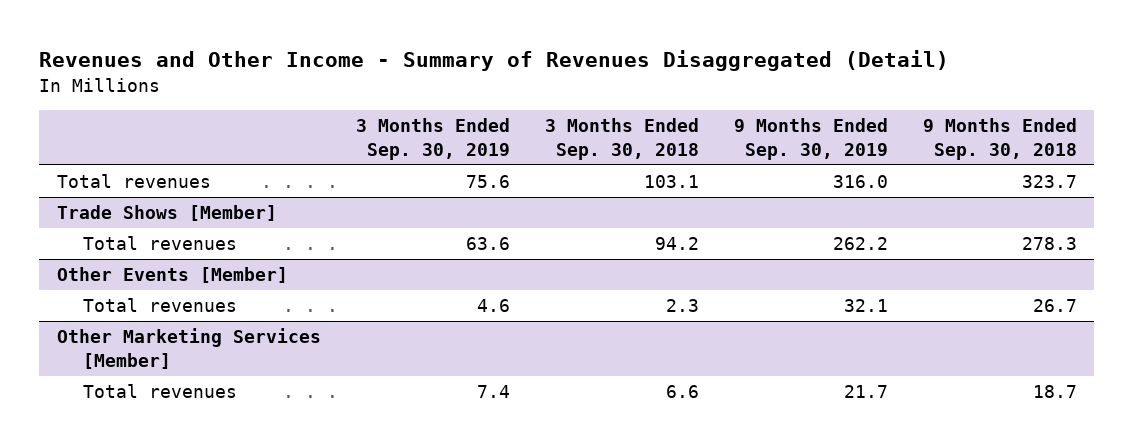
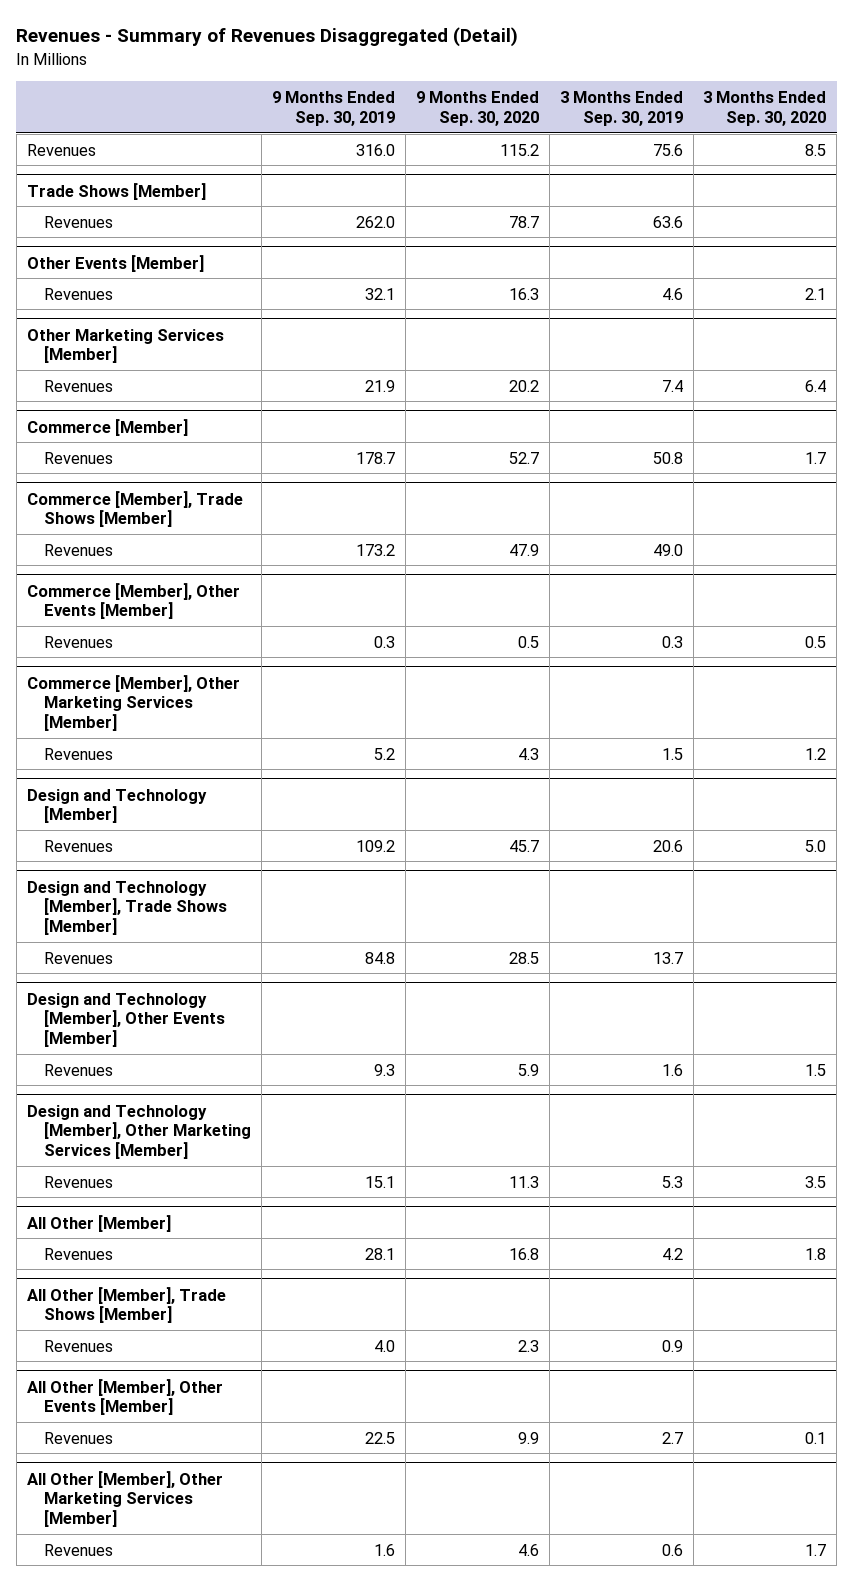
- Revenues and Other Income - Summary of Revenues Disaggregated (Detail)
+ Revenues - Summary of Revenues Disaggregated (Detail)
- | 3 Months Ended Sep. 30, 2019 | 3 Months Ended Sep. 30, 2018 | 9 Months Ended Sep. 30, 2019 | 9 Months Ended Sep. 30, 2018
+ | 9 Months Ended Sep. 30, 2019 | 9 Months Ended Sep. 30, 2020 | 3 Months Ended Sep. 30, 2019 | 3 Months Ended Sep. 30, 2020
- Total revenues | 75.6 | 103.1 | 316.0 | 323.7
+ Revenues | 316.0 | 115.2 | 75.6 | 8.5
@ Trade Shows [Member]
- Total revenues | 63.6 | 94.2 | 262.2 | 278.3
+ Revenues | 262.0 | 78.7 | 63.6 |
@ Other Events [Member]
- Total revenues | 4.6 | 2.3 | 32.1 | 26.7
+ Revenues | 32.1 | 16.3 | 4.6 | 2.1
@ Other Marketing Services [Member]
- Total revenues | 7.4 | 6.6 | 21.7 | 18.7
+ Revenues | 21.9 | 20.2 | 7.4 | 6.4
+ Commerce [Member]
+ Revenues | 178.7 | 52.7 | 50.8 | 1.7
+ Commerce [Member], Trade Shows [Member]
+ Revenues | 173.2 | 47.9 | 49.0 |
+ Commerce [Member], Other Events [Member]
+ Revenues | 0.3 | 0.5 | 0.3 | 0.5
+ Commerce [Member], Other Marketing Services [Member]
+ Revenues | 5.2 | 4.3 | 1.5 | 1.2
+ Design and Technology [Member]
+ Revenues | 109.2 | 45.7 | 20.6 | 5.0
+ Design and Technology [Member], Trade Shows [Member]
+ Revenues | 84.8 | 28.5 | 13.7 |
+ Design and Technology [Member], Other Events [Member]
+ Revenues | 9.3 | 5.9 | 1.6 | 1.5
+ Design and Technology [Member], Other Marketing Services [Member]
+ Revenues | 15.1 | 11.3 | 5.3 | 3.5
+ All Other [Member]
+ Revenues | 28.1 | 16.8 | 4.2 | 1.8
+ All Other [Member], Trade Shows [Member]
+ Revenues | 4.0 | 2.3 | 0.9 |
+ All Other [Member], Other Events [Member]
+ Revenues | 22.5 | 9.9 | 2.7 | 0.1
+ All Other [Member], Other Marketing Services [Member]
+ Revenues | 1.6 | 4.6 | 0.6 | 1.7

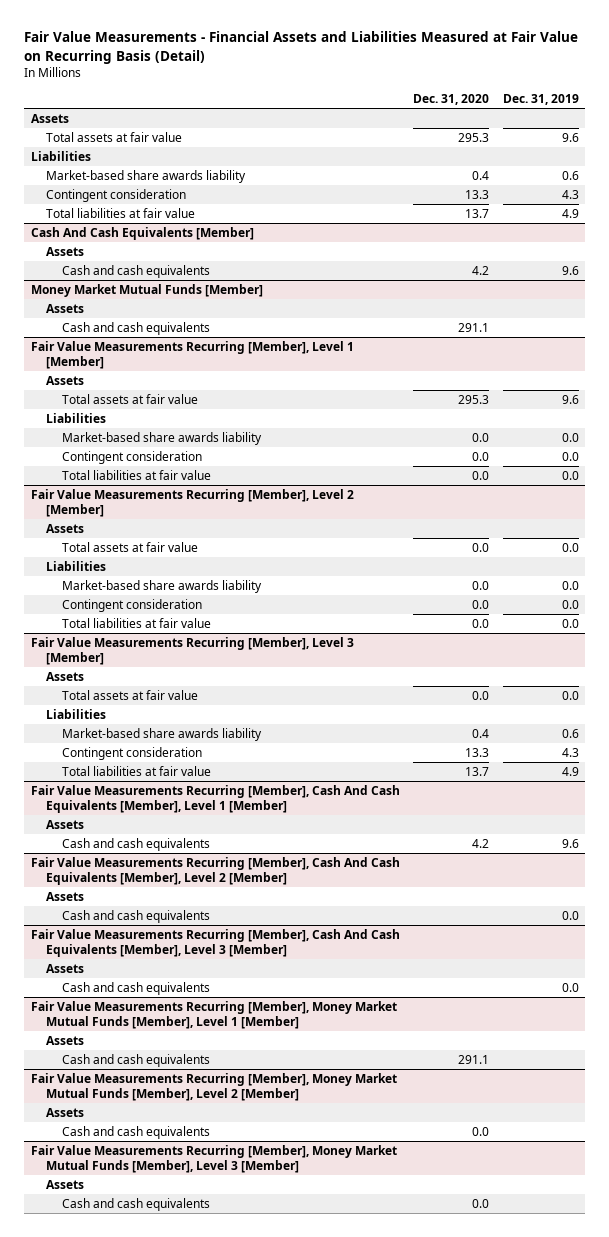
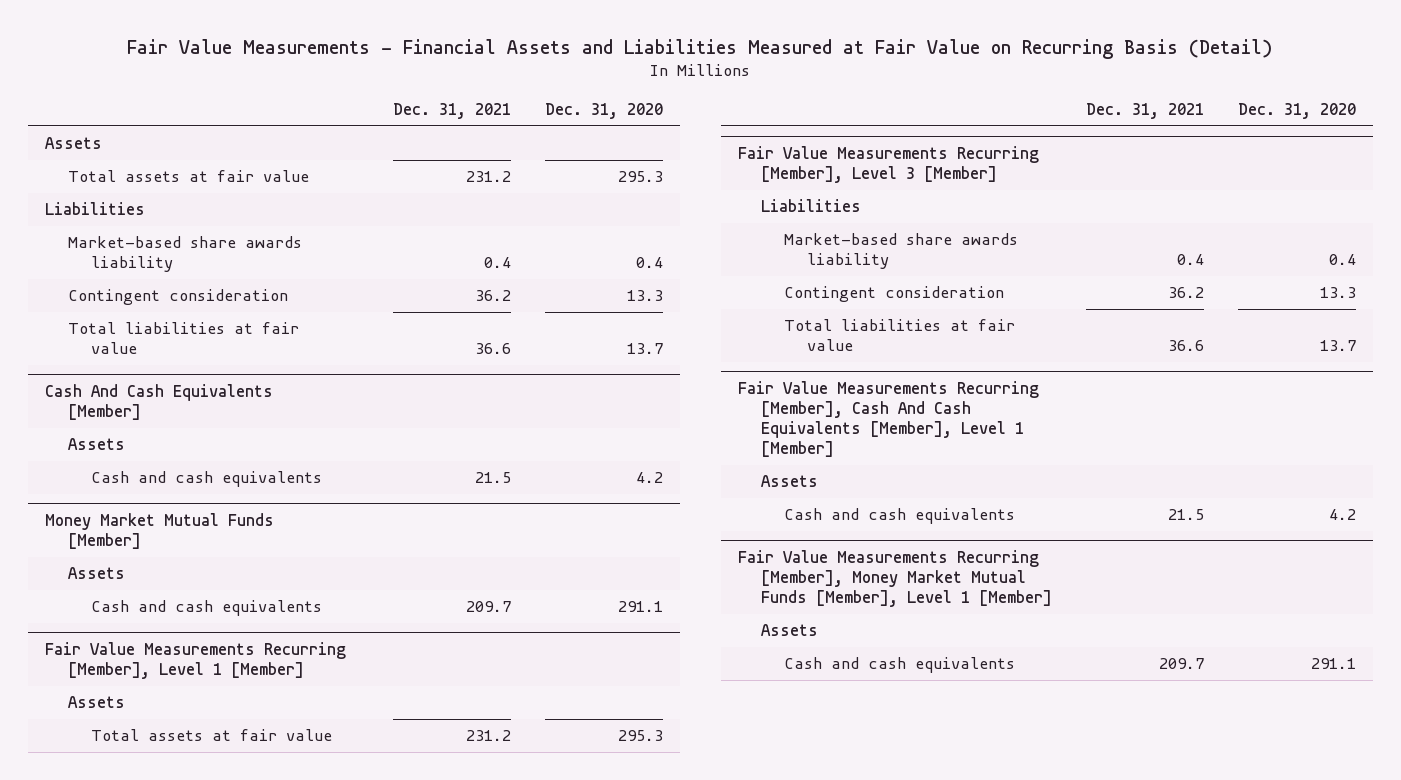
- | Dec. 31, 2020 | Dec. 31, 2019
+ | Dec. 31, 2021 | Dec. 31, 2020
@ Fair Value Measurements Recurring [Member], Level 1 [Member]
- Liabilities
- Market-based share awards liability | 0.0 | 0.0
- Contingent consideration | 0.0 | 0.0
- Total liabilities at fair value | 0.0 | 0.0
- Fair Value Measurements Recurring [Member], Level 2 [Member]
- Assets
- Total assets at fair value | 0.0 | 0.0
- Liabilities
- Market-based share awards liability | 0.0 | 0.0
- Contingent consideration | 0.0 | 0.0
- Total liabilities at fair value | 0.0 | 0.0
@ Fair Value Measurements Recurring [Member], Level 3 [Member]
- Assets
- Total assets at fair value | 0.0 | 0.0
- Fair Value Measurements Recurring [Member], Cash And Cash Equivalents [Member], Level 2 [Member]
- Assets
- Cash and cash equivalents | | 0.0
- Fair Value Measurements Recurring [Member], Cash And Cash Equivalents [Member], Level 3 [Member]
- Assets
- Cash and cash equivalents | | 0.0
- Fair Value Measurements Recurring [Member], Money Market Mutual Funds [Member], Level 2 [Member]
- Assets
- Cash and cash equivalents | 0.0 |
- Fair Value Measurements Recurring [Member], Money Market Mutual Funds [Member], Level 3 [Member]
- Assets
- Cash and cash equivalents | 0.0 |

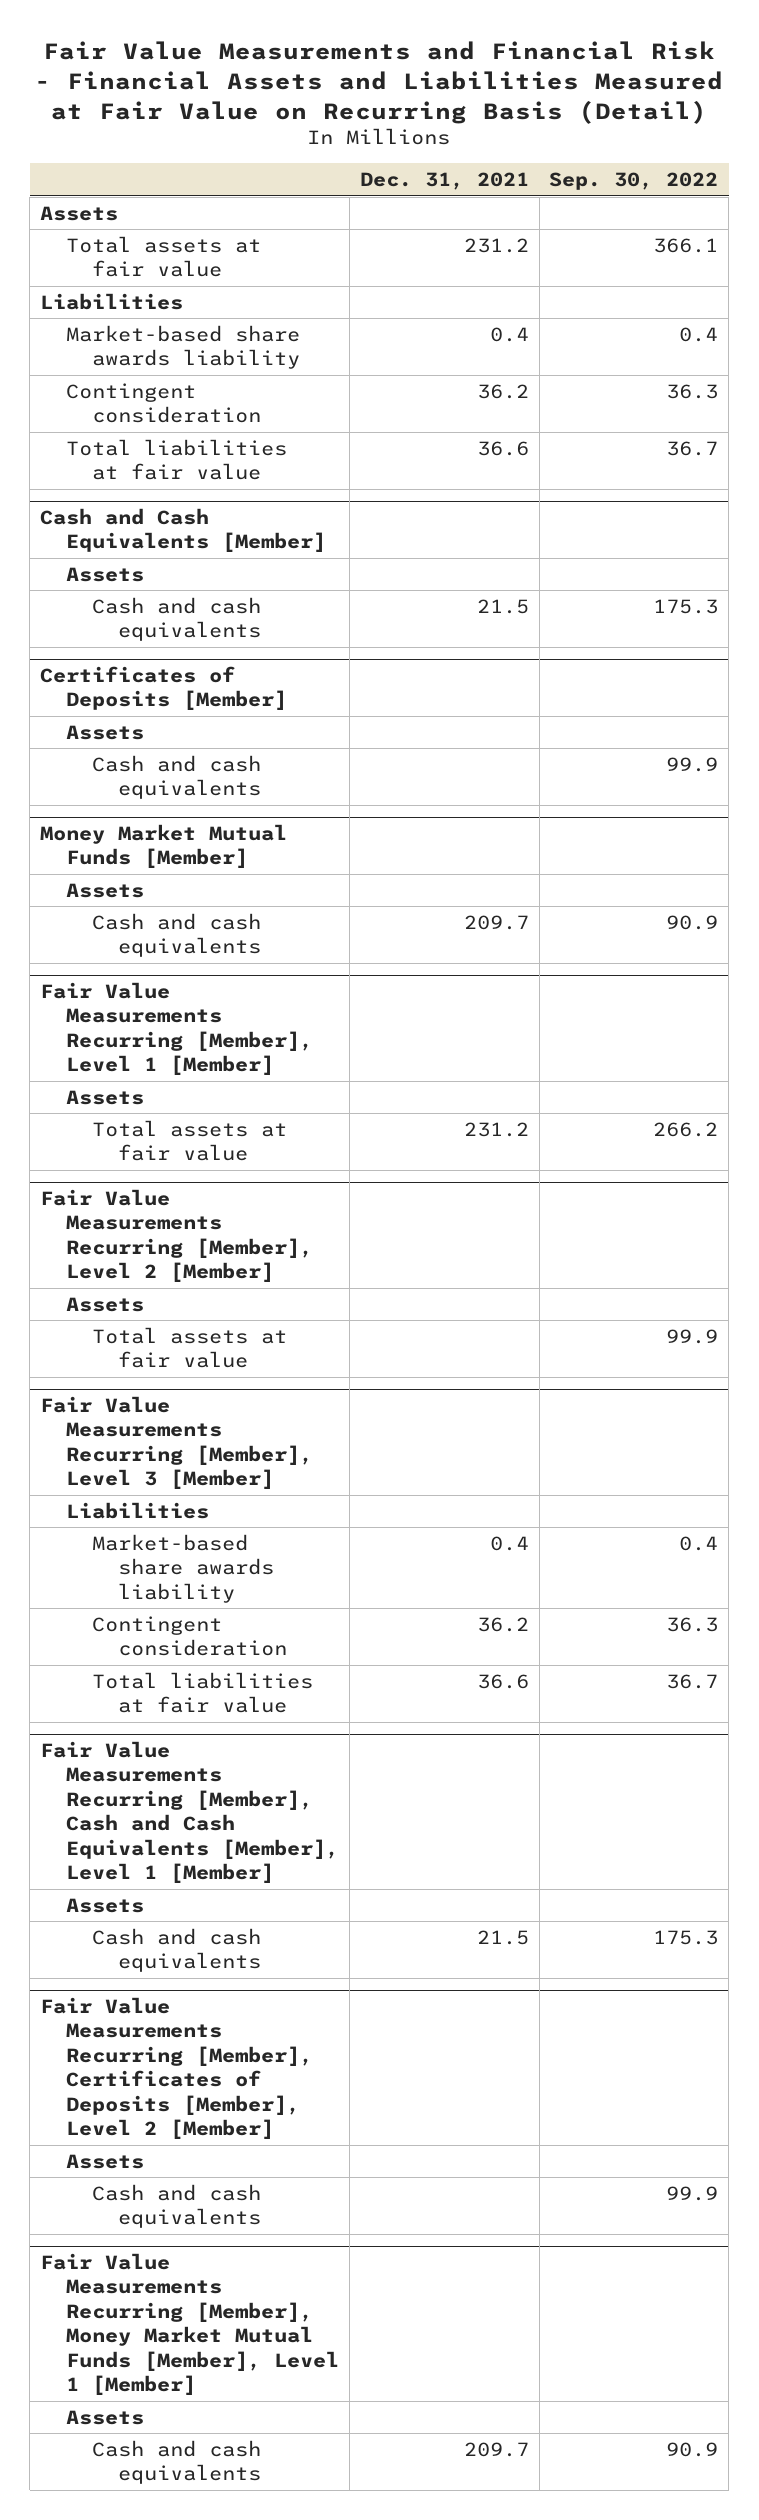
- Fair Value Measurements - Financial Assets and Liabilities Measured at Fair Value on Recurring Basis (Detail)
+ Fair Value Measurements and Financial Risk - Financial Assets and Liabilities Measured at Fair Value on Recurring Basis (Detail)
- | Dec. 31, 2021 | Dec. 31, 2020
+ | Dec. 31, 2021 | Sep. 30, 2022
- Cash And Cash Equivalents [Member]
+ Cash and Cash Equivalents [Member]
+ Certificates of Deposits [Member]
+ Assets
+ Cash and cash equivalents | | 99.9
+ Fair Value Measurements Recurring [Member], Level 2 [Member]
+ Assets
+ Total assets at fair value | | 99.9
- Fair Value Measurements Recurring [Member], Cash And Cash Equivalents [Member], Level 1 [Member]
+ Fair Value Measurements Recurring [Member], Cash and Cash Equivalents [Member], Level 1 [Member]
+ Fair Value Measurements Recurring [Member], Certificates of Deposits [Member], Level 2 [Member]
+ Assets
+ Cash and cash equivalents | | 99.9

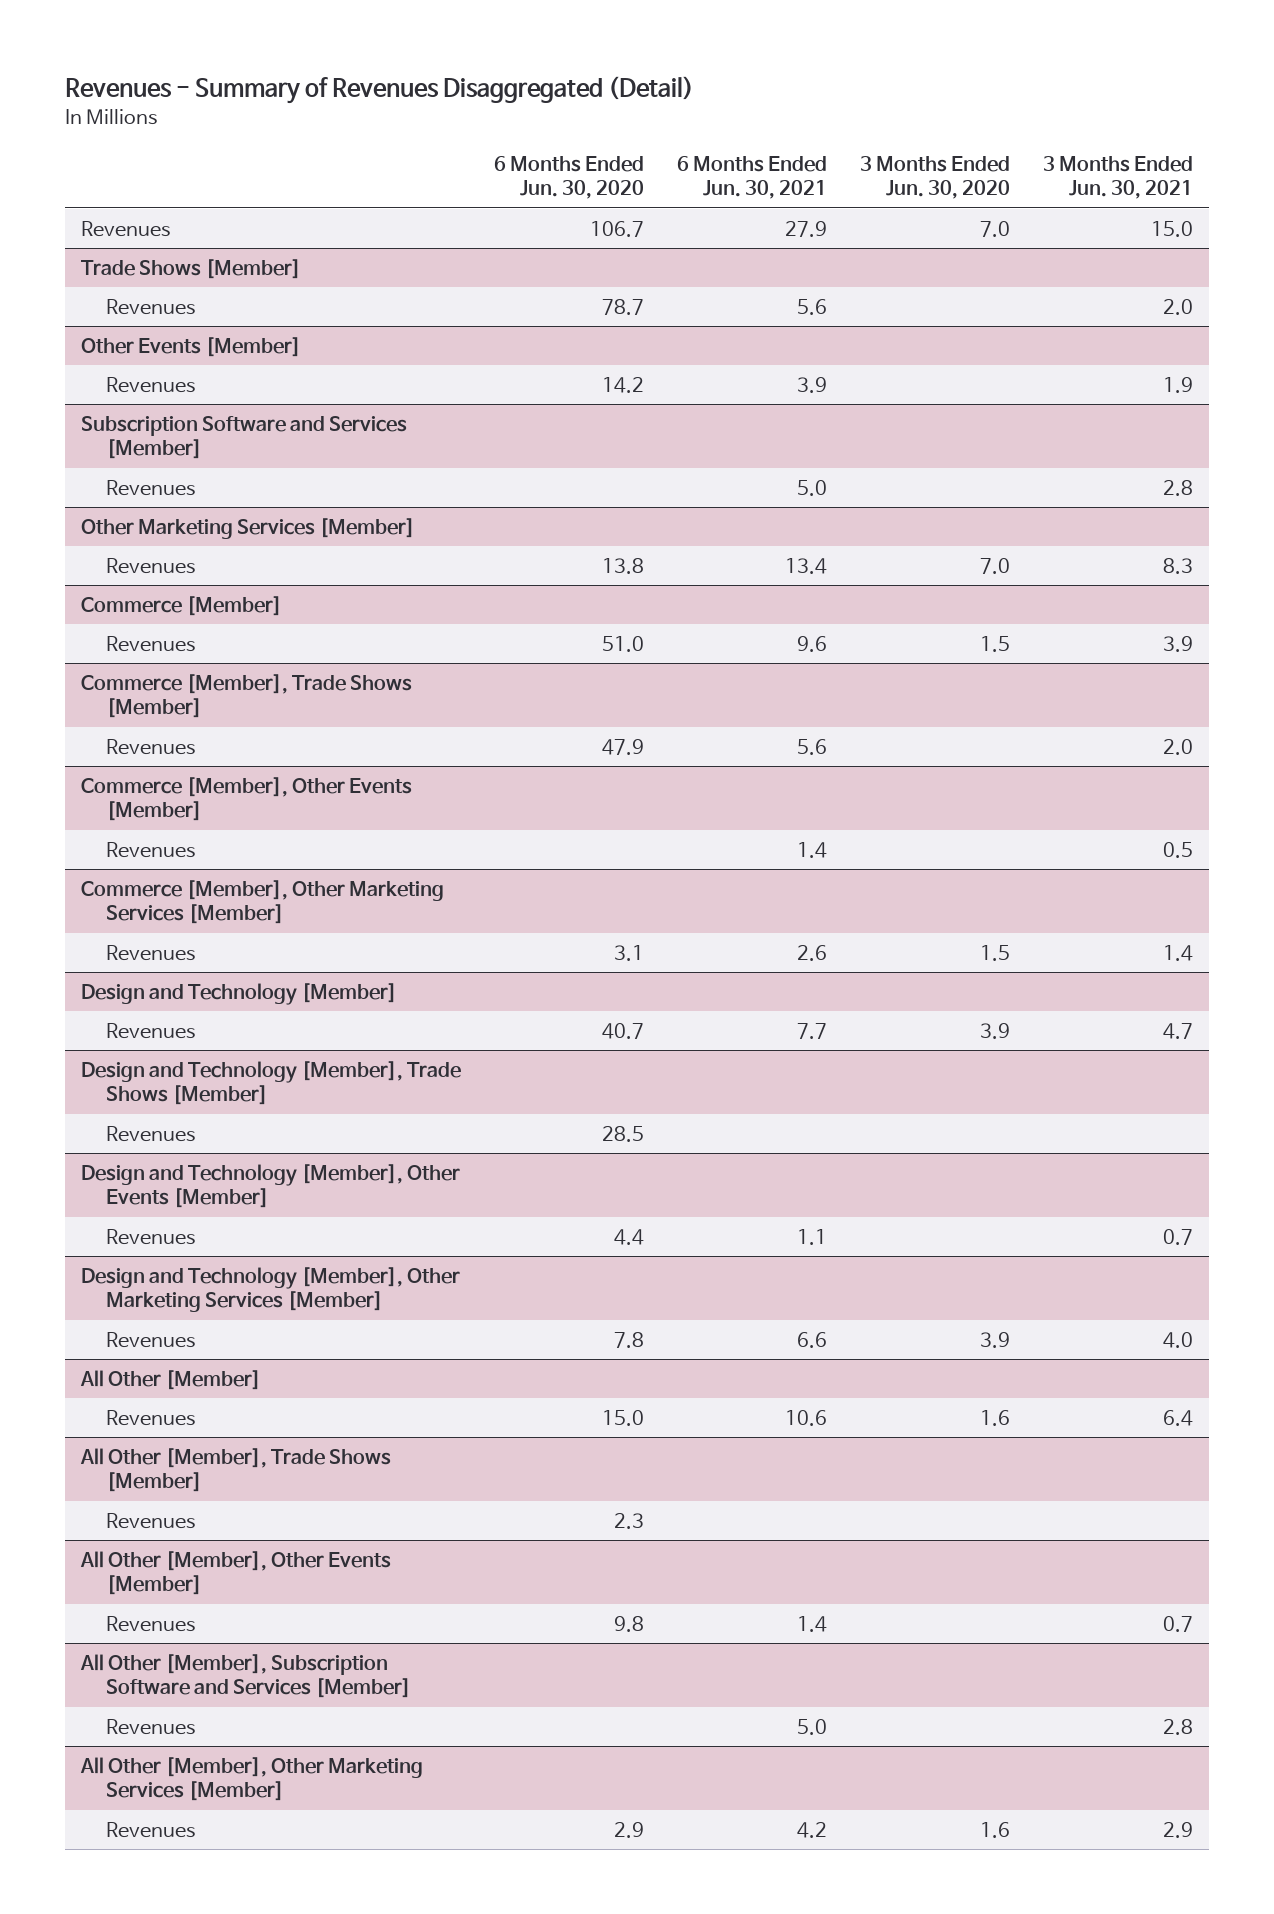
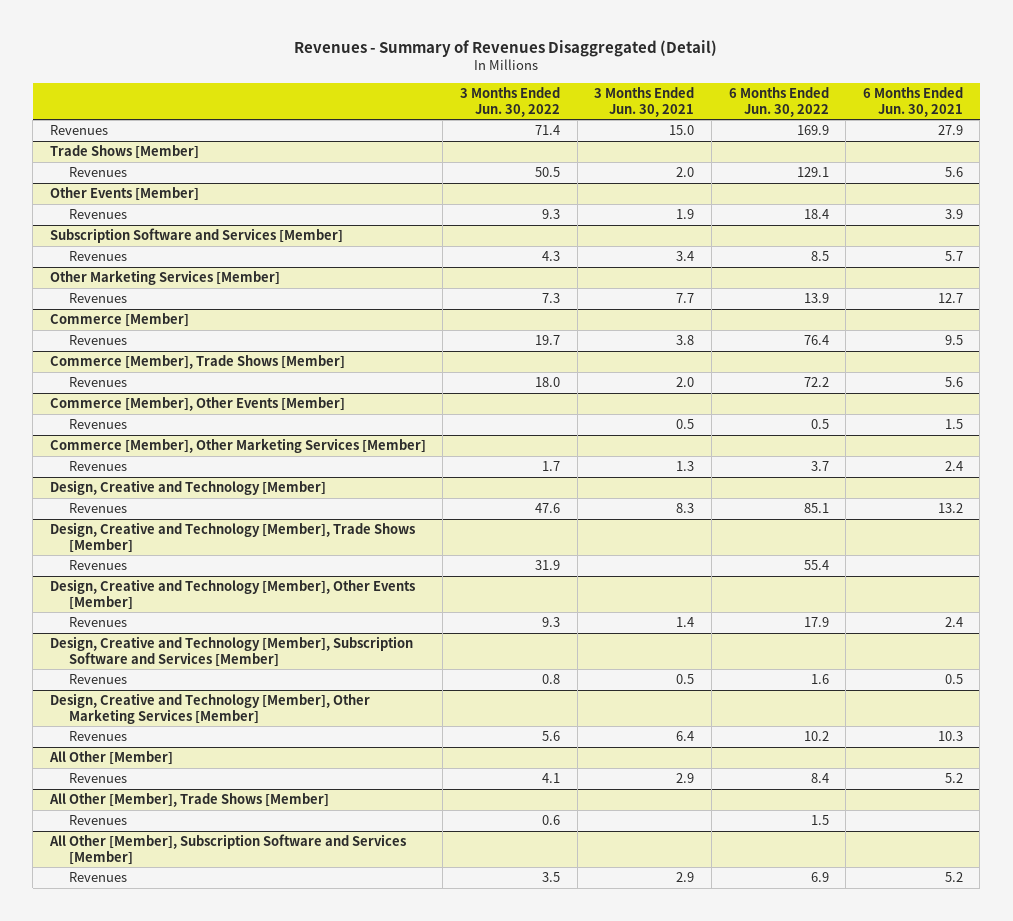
- | 6 Months Ended Jun. 30, 2020 | 6 Months Ended Jun. 30, 2021 | 3 Months Ended Jun. 30, 2020 | 3 Months Ended Jun. 30, 2021
+ | 3 Months Ended Jun. 30, 2022 | 3 Months Ended Jun. 30, 2021 | 6 Months Ended Jun. 30, 2022 | 6 Months Ended Jun. 30, 2021
@ Subscription Software and Services [Member]
- Revenues | | 5.0 | | 2.8
+ Revenues | 4.3 | 3.4 | 8.5 | 5.7
@ Other Marketing Services [Member]
- Revenues | 13.8 | 13.4 | 7.0 | 8.3
+ Revenues | 7.3 | 7.7 | 13.9 | 12.7
@ Commerce [Member]
- Revenues | 51.0 | 9.6 | 1.5 | 3.9
+ Revenues | 19.7 | 3.8 | 76.4 | 9.5
@ Commerce [Member], Other Events [Member]
- Revenues | | 1.4 | | 0.5
+ Revenues | | 0.5 | 0.5 | 1.5
@ Commerce [Member], Other Marketing Services [Member]
- Revenues | 3.1 | 2.6 | 1.5 | 1.4
- Design and Technology [Member]
- Revenues | 40.7 | 7.7 | 3.9 | 4.7
- Design and Technology [Member], Trade Shows [Member]
@ Commerce [Member], Other Marketing Services [Member]
+ Revenues | 1.7 | 1.3 | 3.7 | 2.4
+ Design, Creative and Technology [Member]
+ Revenues | 47.6 | 8.3 | 85.1 | 13.2
+ Design, Creative and Technology [Member], Trade Shows [Member]
- Design and Technology [Member], Other Events [Member]
- Revenues | 4.4 | 1.1 | | 0.7
- Design and Technology [Member], Other Marketing Services [Member]
- Revenues | 7.8 | 6.6 | 3.9 | 4.0
+ Design, Creative and Technology [Member], Other Events [Member]
+ Revenues | 9.3 | 1.4 | 17.9 | 2.4
+ Design, Creative and Technology [Member], Subscription Software and Services [Member]
+ Revenues | 0.8 | 0.5 | 1.6 | 0.5
+ Design, Creative and Technology [Member], Other Marketing Services [Member]
+ Revenues | 5.6 | 6.4 | 10.2 | 10.3
@ All Other [Member]
- Revenues | 15.0 | 10.6 | 1.6 | 6.4
+ Revenues | 4.1 | 2.9 | 8.4 | 5.2
- All Other [Member], Other Events [Member]
- Revenues | 9.8 | 1.4 | | 0.7
@ All Other [Member], Subscription Software and Services [Member]
- Revenues | | 5.0 | | 2.8
- All Other [Member], Other Marketing Services [Member]
- Revenues | 2.9 | 4.2 | 1.6 | 2.9
@ All Other [Member], Subscription Software and Services [Member]
+ Revenues | 3.5 | 2.9 | 6.9 | 5.2

